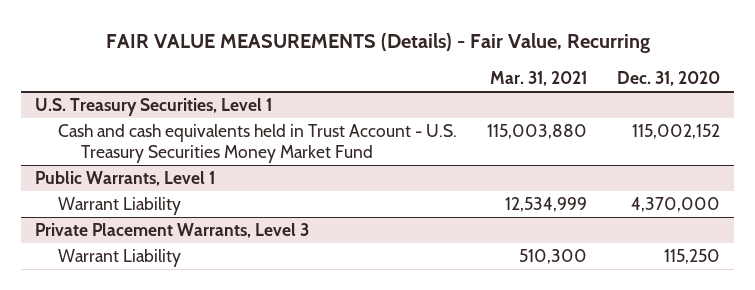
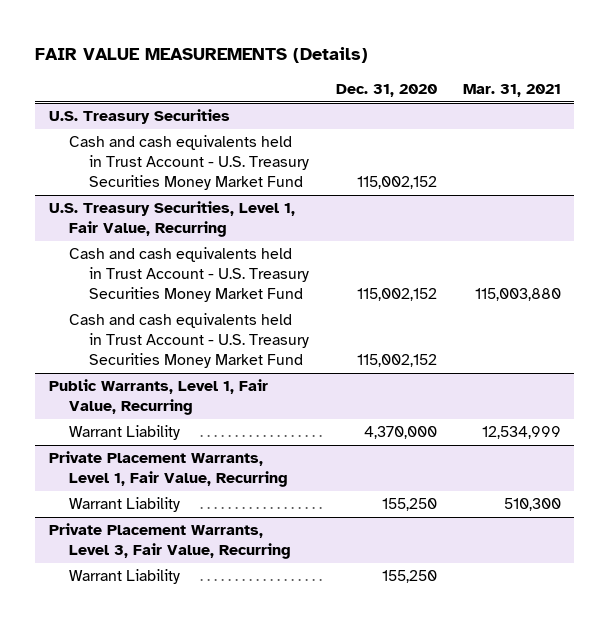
- FAIR VALUE MEASUREMENTS (Details) - Fair Value, Recurring
+ FAIR VALUE MEASUREMENTS (Details)
- | Mar. 31, 2021 | Dec. 31, 2020
+ | Dec. 31, 2020 | Mar. 31, 2021
- U.S. Treasury Securities, Level 1
+ U.S. Treasury Securities
+ Cash and cash equivalents held in Trust Account - U.S. Treasury Securities Money Market Fund | 115,002,152 |
+ U.S. Treasury Securities, Level 1, Fair Value, Recurring
- Public Warrants, Level 1
+ Cash and cash equivalents held in Trust Account - U.S. Treasury Securities Money Market Fund | 115,002,152 |
+ Public Warrants, Level 1, Fair Value, Recurring
- Private Placement Warrants, Level 3
- Warrant Liability | 510,300 | 115,250
+ Private Placement Warrants, Level 1, Fair Value, Recurring
+ Warrant Liability | 155,250 | 510,300
+ Private Placement Warrants, Level 3, Fair Value, Recurring
+ Warrant Liability | 155,250 |

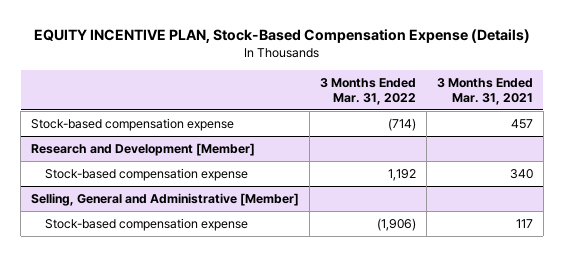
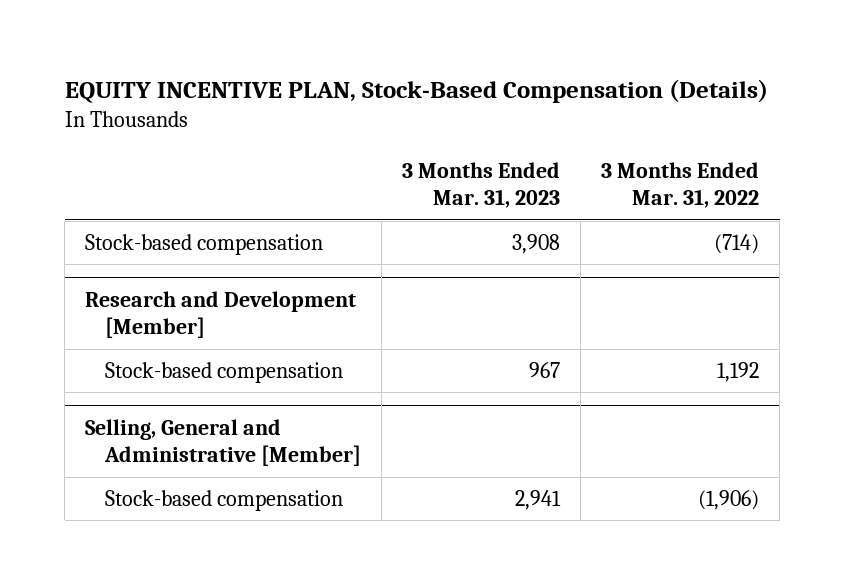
- EQUITY INCENTIVE PLAN, Stock-Based Compensation Expense (Details)
+ EQUITY INCENTIVE PLAN, Stock-Based Compensation (Details)
- | 3 Months Ended Mar. 31, 2022 | 3 Months Ended Mar. 31, 2021
+ | 3 Months Ended Mar. 31, 2023 | 3 Months Ended Mar. 31, 2022
- Stock-based compensation expense | (714) | 457
+ Stock-based compensation | 3,908 | (714)
@ Research and Development [Member]
- Stock-based compensation expense | 1,192 | 340
+ Stock-based compensation | 967 | 1,192
@ Selling, General and Administrative [Member]
- Stock-based compensation expense | (1,906) | 117
+ Stock-based compensation | 2,941 | (1,906)

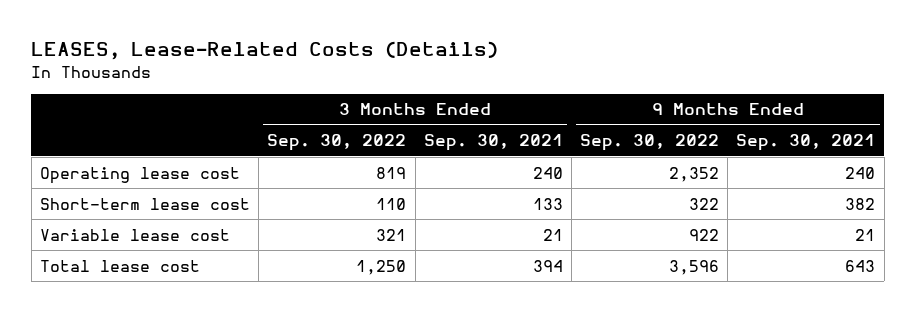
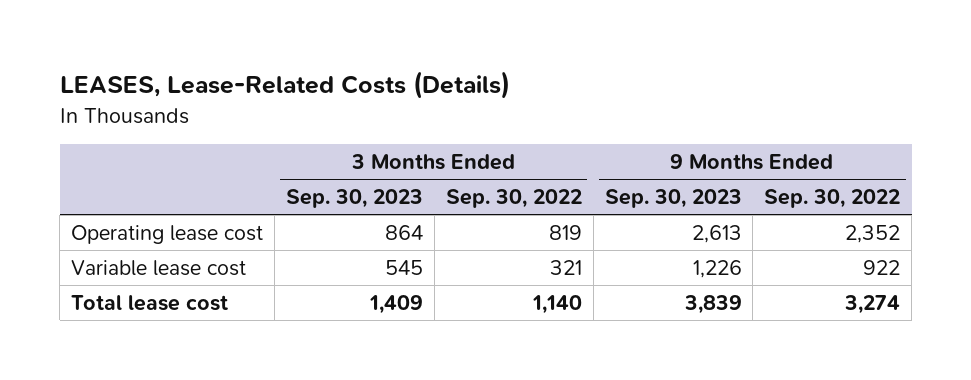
- | 3 Months Ended Sep. 30, 2022 | 3 Months Ended Sep. 30, 2021 | 9 Months Ended Sep. 30, 2022 | 9 Months Ended Sep. 30, 2021
+ | 3 Months Ended Sep. 30, 2023 | 3 Months Ended Sep. 30, 2022 | 9 Months Ended Sep. 30, 2023 | 9 Months Ended Sep. 30, 2022
- Short-term lease cost | 110 | 133 | 322 | 382
- Total lease cost | 1,250 | 394 | 3,596 | 643
+ Total lease cost | 1,409 | 1,140 | 3,839 | 3,274

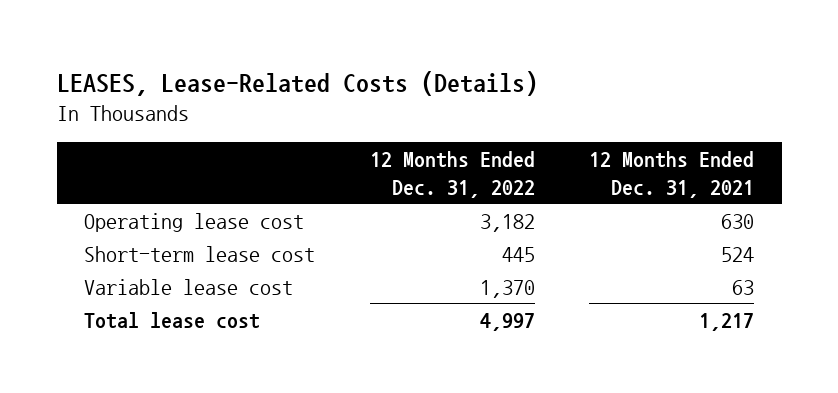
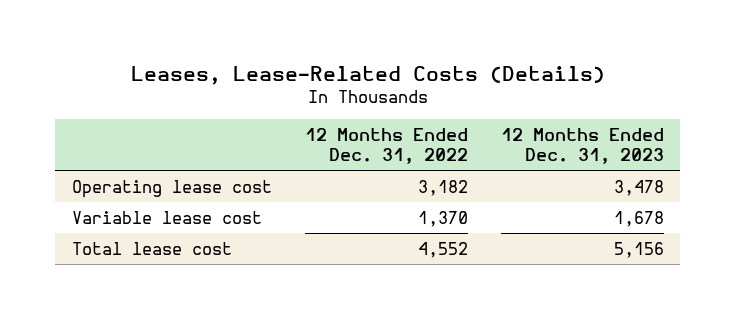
- LEASES, Lease-Related Costs (Details)
+ Leases, Lease-Related Costs (Details)
- | 12 Months Ended Dec. 31, 2022 | 12 Months Ended Dec. 31, 2021
+ | 12 Months Ended Dec. 31, 2022 | 12 Months Ended Dec. 31, 2023
- Short-term lease cost | 445 | 524
- Total lease cost | 4,997 | 1,217
+ Total lease cost | 4,552 | 5,156

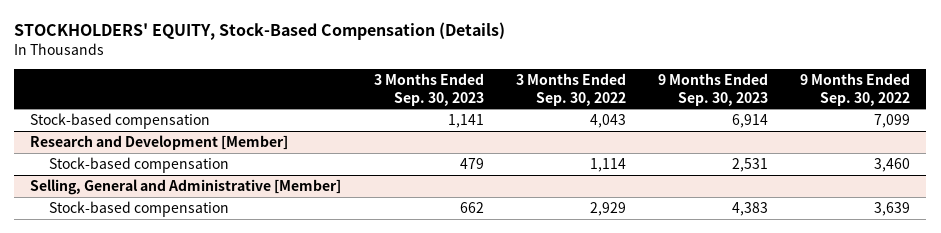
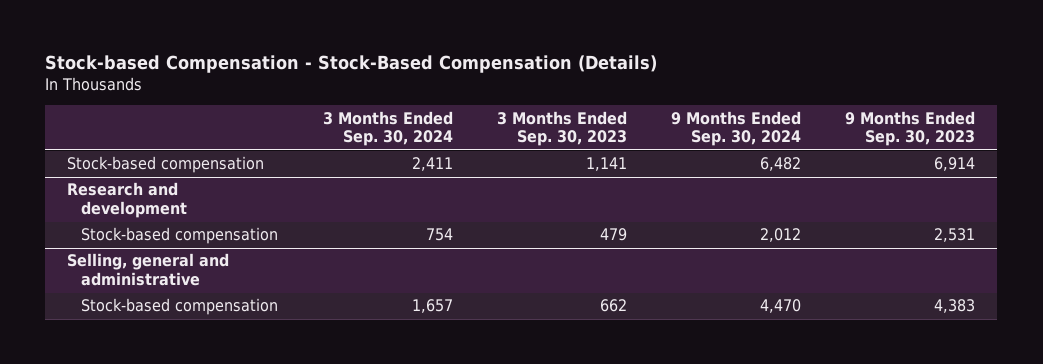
- STOCKHOLDERS' EQUITY, Stock-Based Compensation (Details)
+ Stock-based Compensation - Stock-Based Compensation (Details)
- | 3 Months Ended Sep. 30, 2023 | 3 Months Ended Sep. 30, 2022 | 9 Months Ended Sep. 30, 2023 | 9 Months Ended Sep. 30, 2022
+ | 3 Months Ended Sep. 30, 2024 | 3 Months Ended Sep. 30, 2023 | 9 Months Ended Sep. 30, 2024 | 9 Months Ended Sep. 30, 2023
- Research and Development [Member]
+ Research and development
- Selling, General and Administrative [Member]
+ Selling, general and administrative

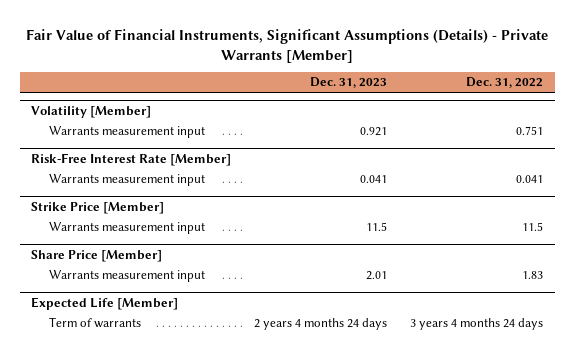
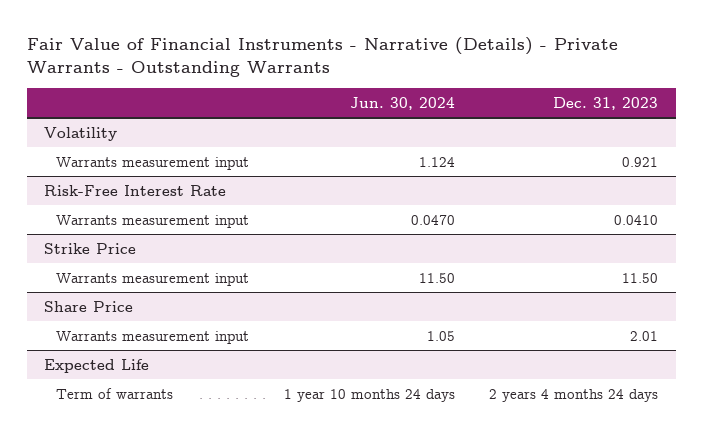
- Fair Value of Financial Instruments, Significant Assumptions (Details) - Private Warrants [Member]
+ Fair Value of Financial Instruments - Narrative (Details) - Private Warrants - Outstanding Warrants
- | Dec. 31, 2023 | Dec. 31, 2022
+ | Jun. 30, 2024 | Dec. 31, 2023
- Volatility [Member]
+ Volatility
- Risk-Free Interest Rate [Member]
- Warrants measurement input | 0.041 | 0.041
- Strike Price [Member]
- Warrants measurement input | 11.5 | 11.5
- Share Price [Member]
+ Risk-Free Interest Rate
+ Warrants measurement input | 0.0470 | 0.0410
+ Strike Price
+ Warrants measurement input | 11.50 | 11.50
+ Share Price
- Expected Life [Member]
+ Expected Life

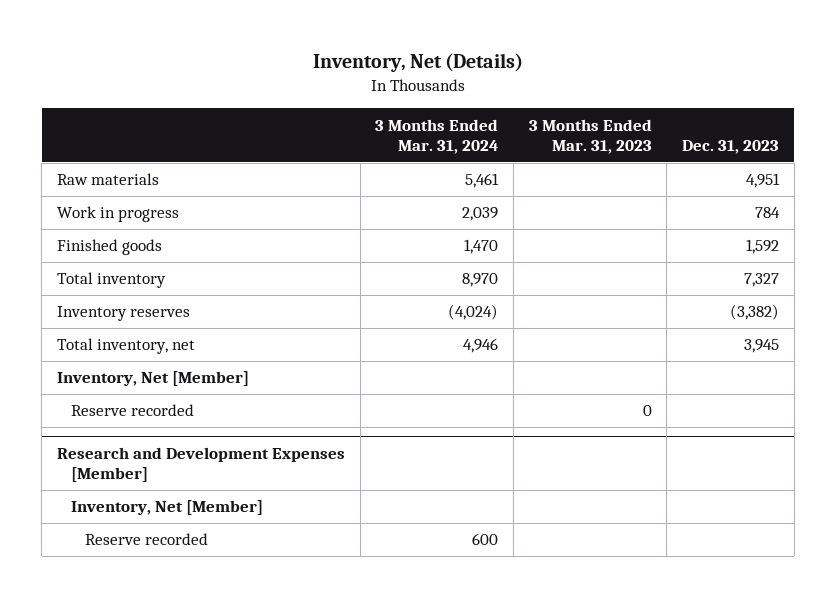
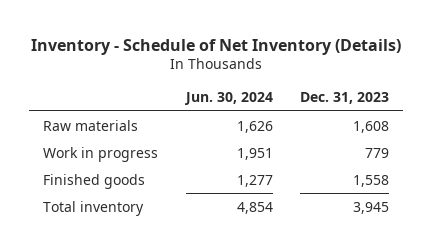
- Inventory, Net (Details)
+ Inventory - Schedule of Net Inventory (Details)
- | 3 Months Ended Mar. 31, 2024 | 3 Months Ended Mar. 31, 2023 | Dec. 31, 2023
+ | Jun. 30, 2024 | Dec. 31, 2023
- Raw materials | 5,461 | | 4,951
- Work in progress | 2,039 | | 784
- Finished goods | 1,470 | | 1,592
- Total inventory | 8,970 | | 7,327
- Inventory reserves | (4,024) | | (3,382)
- Total inventory, net | 4,946 | | 3,945
- Inventory, Net [Member]
- Reserve recorded | | 0 |
- Research and Development Expenses [Member]
- Inventory, Net [Member]
- Reserve recorded | 600 | |
+ Raw materials | 1,626 | 1,608
+ Work in progress | 1,951 | 779
+ Finished goods | 1,277 | 1,558
+ Total inventory | 4,854 | 3,945

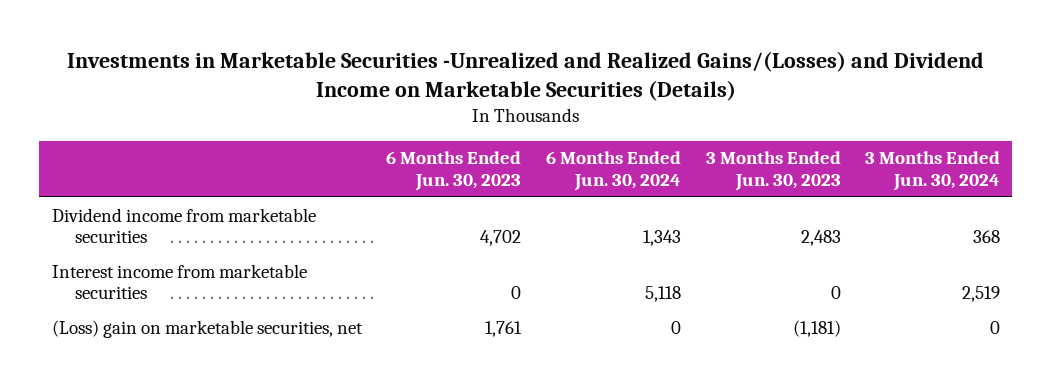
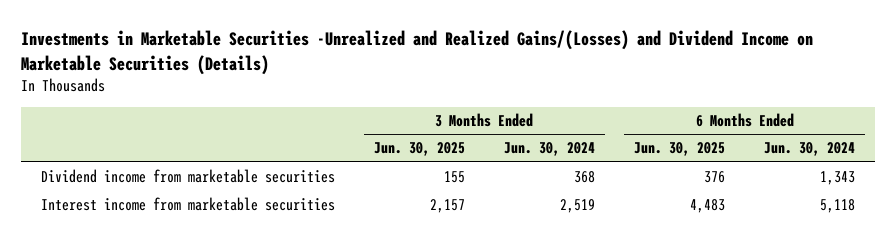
- | 6 Months Ended Jun. 30, 2023 | 6 Months Ended Jun. 30, 2024 | 3 Months Ended Jun. 30, 2023 | 3 Months Ended Jun. 30, 2024
+ | 3 Months Ended Jun. 30, 2025 | 3 Months Ended Jun. 30, 2024 | 6 Months Ended Jun. 30, 2025 | 6 Months Ended Jun. 30, 2024
- (Loss) gain on marketable securities, net | 1,761 | 0 | (1,181) | 0

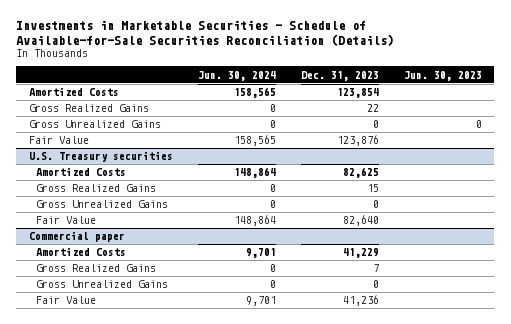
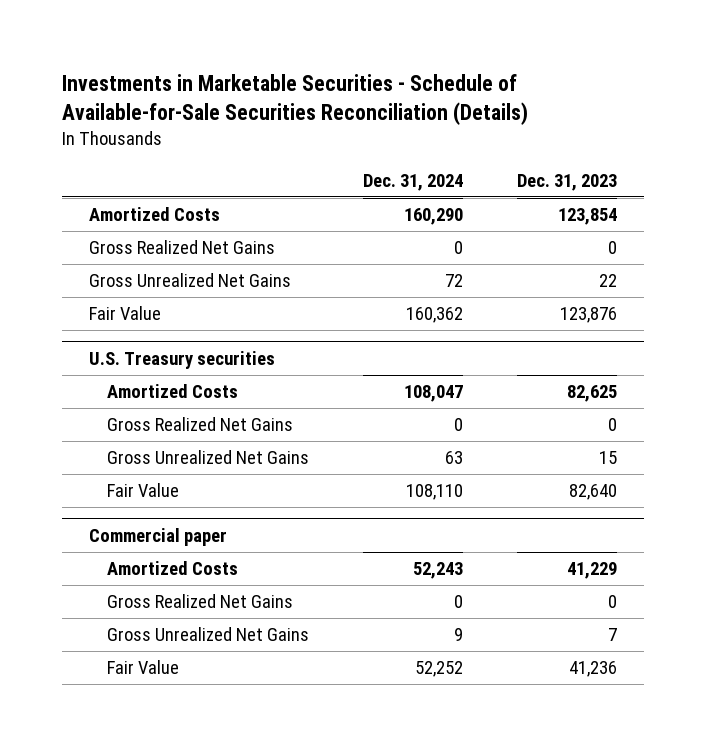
- | Jun. 30, 2024 | Dec. 31, 2023 | Jun. 30, 2023
+ | Dec. 31, 2024 | Dec. 31, 2023
- Gross Realized Gains | 0 | 22 |
- Gross Unrealized Gains | 0 | 0 | 0
+ Gross Realized Net Gains | 0 | 0
+ Gross Unrealized Net Gains | 72 | 22
@ U.S. Treasury securities
- Gross Realized Gains | 0 | 15 |
- Gross Unrealized Gains | 0 | 0 |
+ Gross Realized Net Gains | 0 | 0
+ Gross Unrealized Net Gains | 63 | 15
@ Commercial paper
- Gross Realized Gains | 0 | 7 |
- Gross Unrealized Gains | 0 | 0 |
+ Gross Realized Net Gains | 0 | 0
+ Gross Unrealized Net Gains | 9 | 7

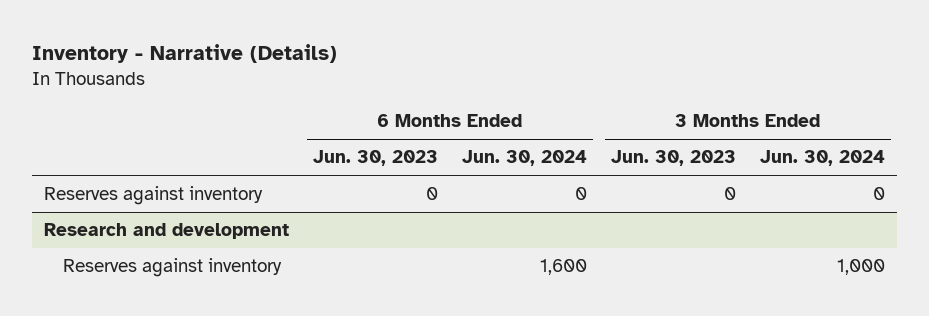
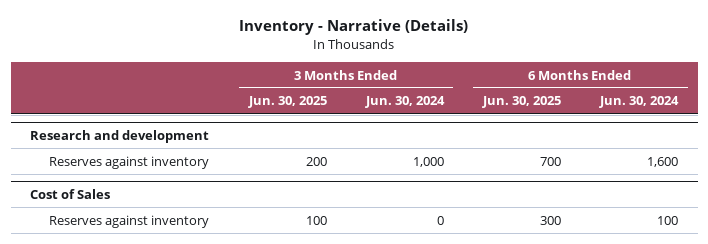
- | 6 Months Ended Jun. 30, 2023 | 6 Months Ended Jun. 30, 2024 | 3 Months Ended Jun. 30, 2023 | 3 Months Ended Jun. 30, 2024
+ | 3 Months Ended Jun. 30, 2025 | 3 Months Ended Jun. 30, 2024 | 6 Months Ended Jun. 30, 2025 | 6 Months Ended Jun. 30, 2024
- Reserves against inventory | 0 | 0 | 0 | 0
+ Cost of Sales
+ Reserves against inventory | 100 | 0 | 300 | 100

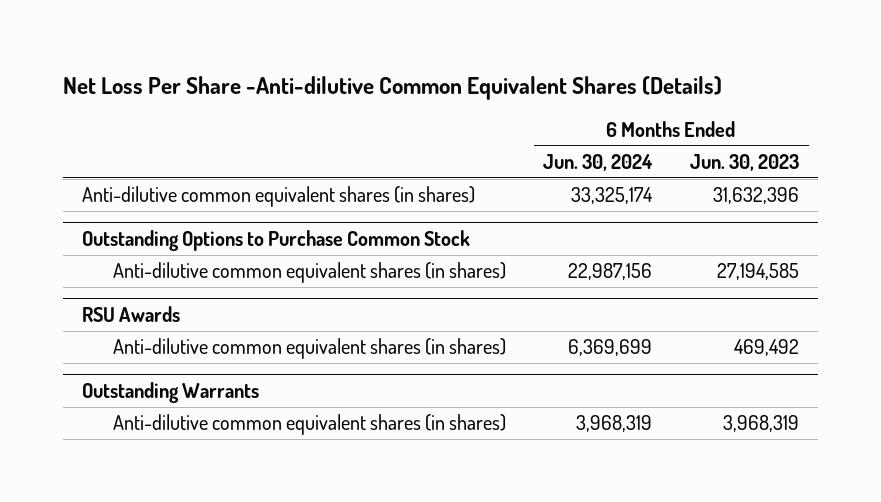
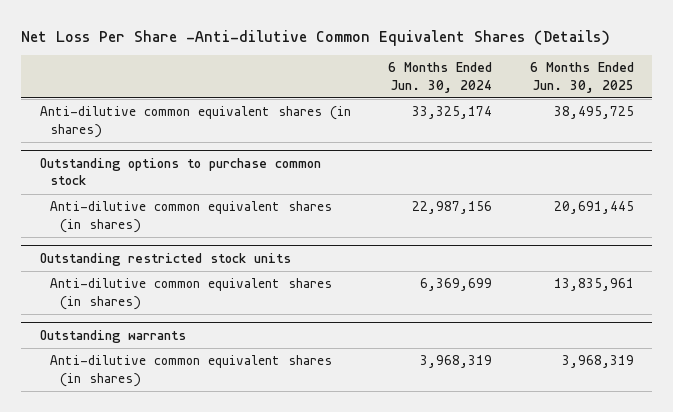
- | 6 Months Ended Jun. 30, 2024 | 6 Months Ended Jun. 30, 2023
+ | 6 Months Ended Jun. 30, 2024 | 6 Months Ended Jun. 30, 2025
- Outstanding Options to Purchase Common Stock
+ Outstanding options to purchase common stock
- RSU Awards
+ Outstanding restricted stock units
- Outstanding Warrants
+ Outstanding warrants

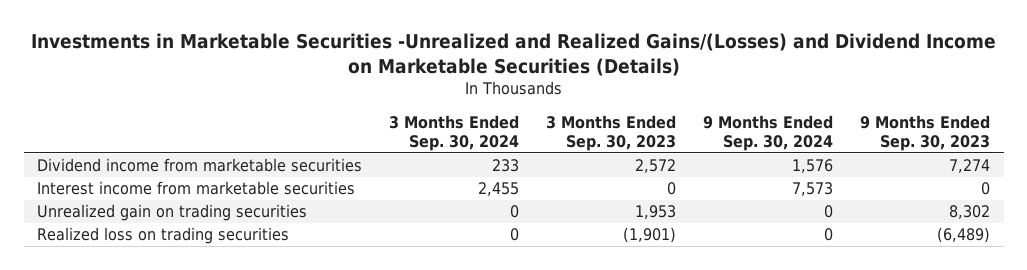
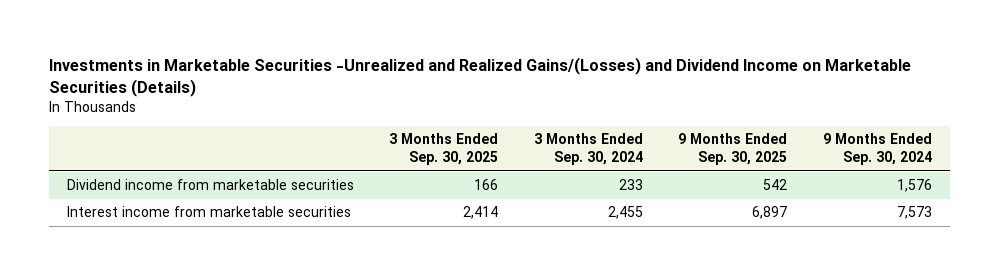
- | 3 Months Ended Sep. 30, 2024 | 3 Months Ended Sep. 30, 2023 | 9 Months Ended Sep. 30, 2024 | 9 Months Ended Sep. 30, 2023
+ | 3 Months Ended Sep. 30, 2025 | 3 Months Ended Sep. 30, 2024 | 9 Months Ended Sep. 30, 2025 | 9 Months Ended Sep. 30, 2024
- Unrealized gain on trading securities | 0 | 1,953 | 0 | 8,302
- Realized loss on trading securities | 0 | (1,901) | 0 | (6,489)

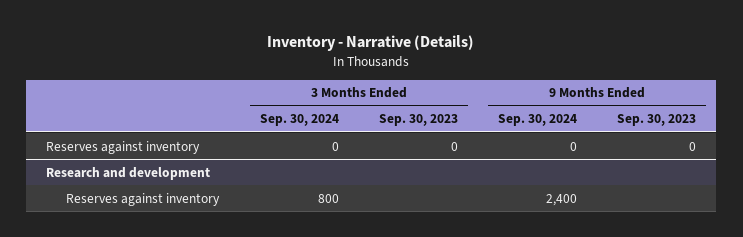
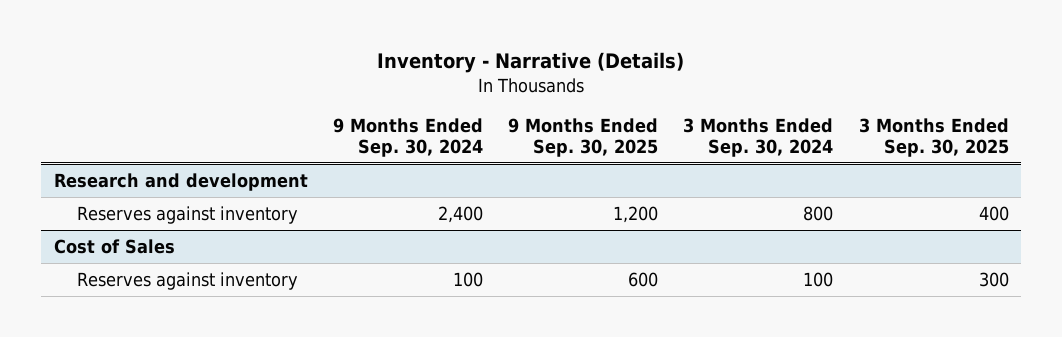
- | 3 Months Ended Sep. 30, 2024 | 3 Months Ended Sep. 30, 2023 | 9 Months Ended Sep. 30, 2024 | 9 Months Ended Sep. 30, 2023
+ | 9 Months Ended Sep. 30, 2024 | 9 Months Ended Sep. 30, 2025 | 3 Months Ended Sep. 30, 2024 | 3 Months Ended Sep. 30, 2025
- Reserves against inventory | 0 | 0 | 0 | 0
+ Cost of Sales
+ Reserves against inventory | 100 | 600 | 100 | 300

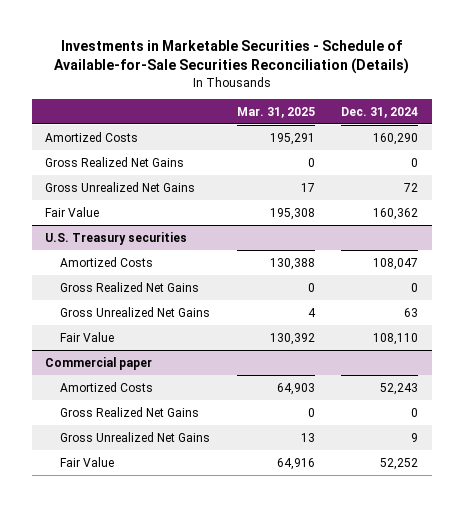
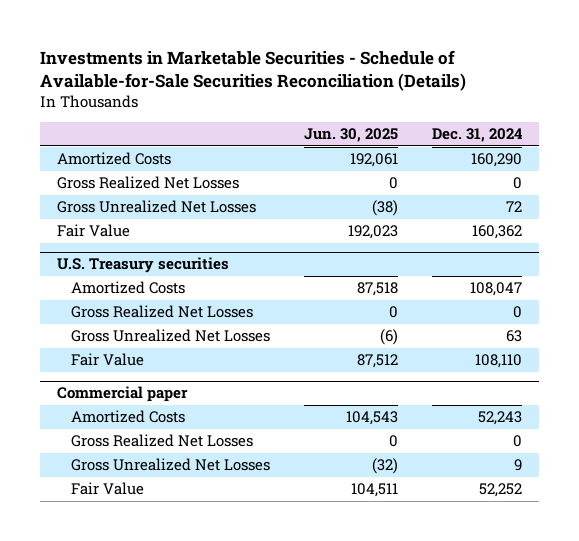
- | Mar. 31, 2025 | Dec. 31, 2024
+ | Jun. 30, 2025 | Dec. 31, 2024
- Gross Realized Net Gains | 0 | 0
- Gross Unrealized Net Gains | 17 | 72
+ Gross Realized Net Losses | 0 | 0
+ Gross Unrealized Net Losses | (38) | 72
@ U.S. Treasury securities
- Gross Realized Net Gains | 0 | 0
- Gross Unrealized Net Gains | 4 | 63
+ Gross Realized Net Losses | 0 | 0
+ Gross Unrealized Net Losses | (6) | 63
@ Commercial paper
- Gross Realized Net Gains | 0 | 0
- Gross Unrealized Net Gains | 13 | 9
+ Gross Realized Net Losses | 0 | 0
+ Gross Unrealized Net Losses | (32) | 9

